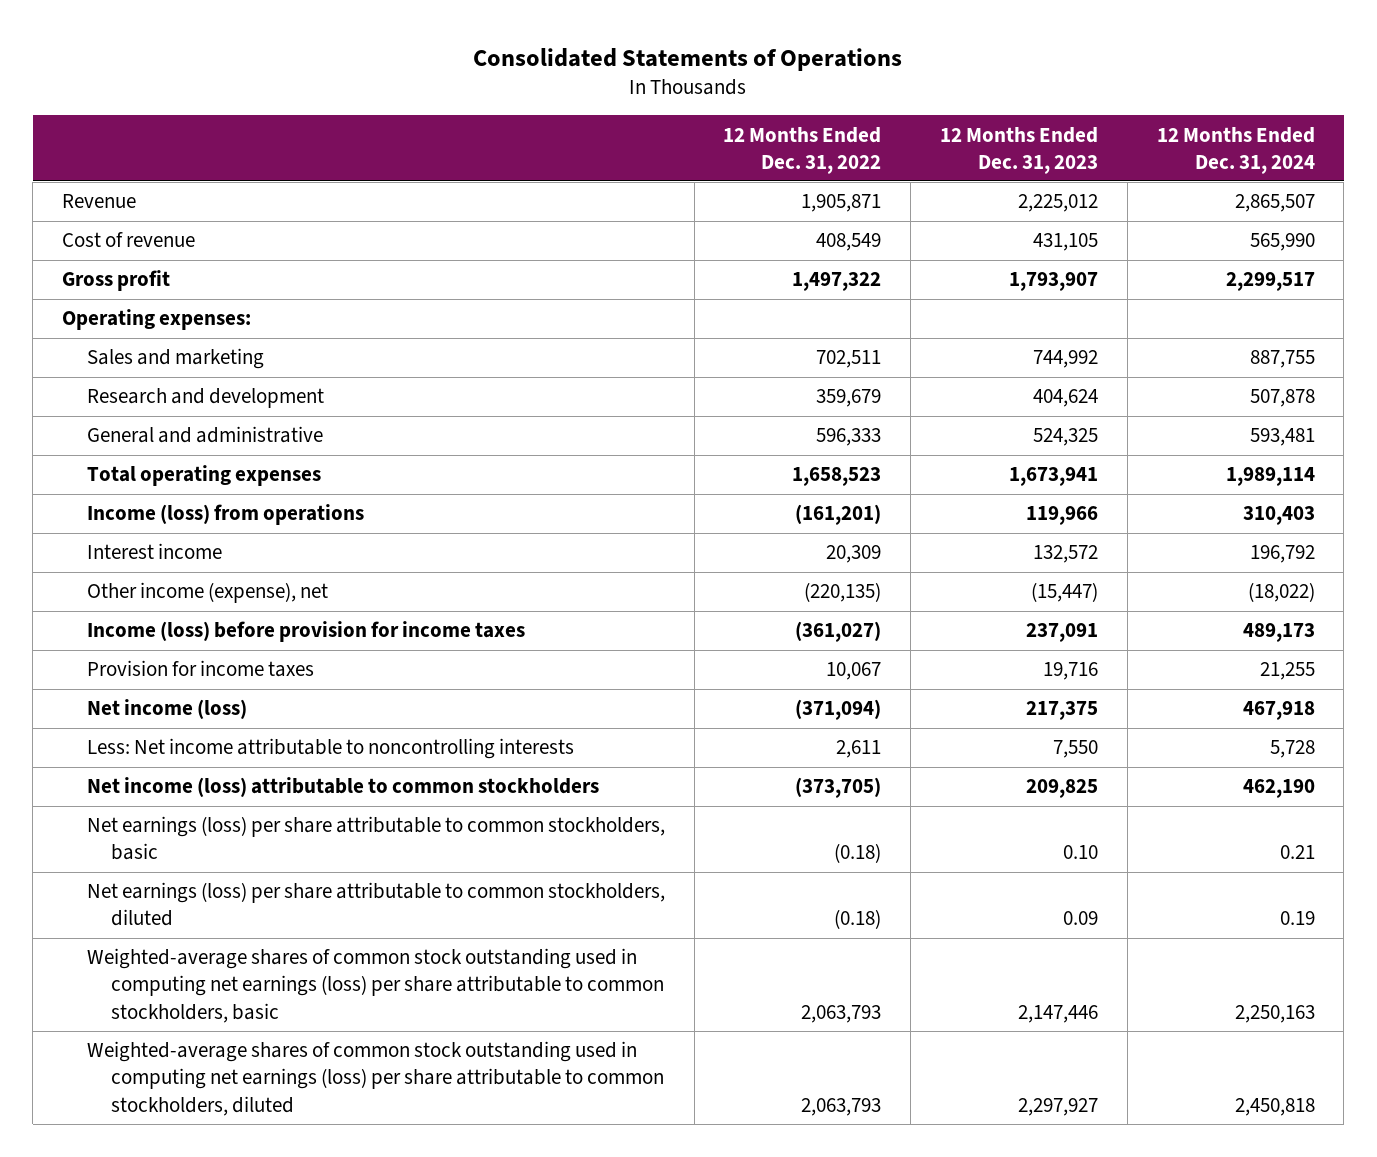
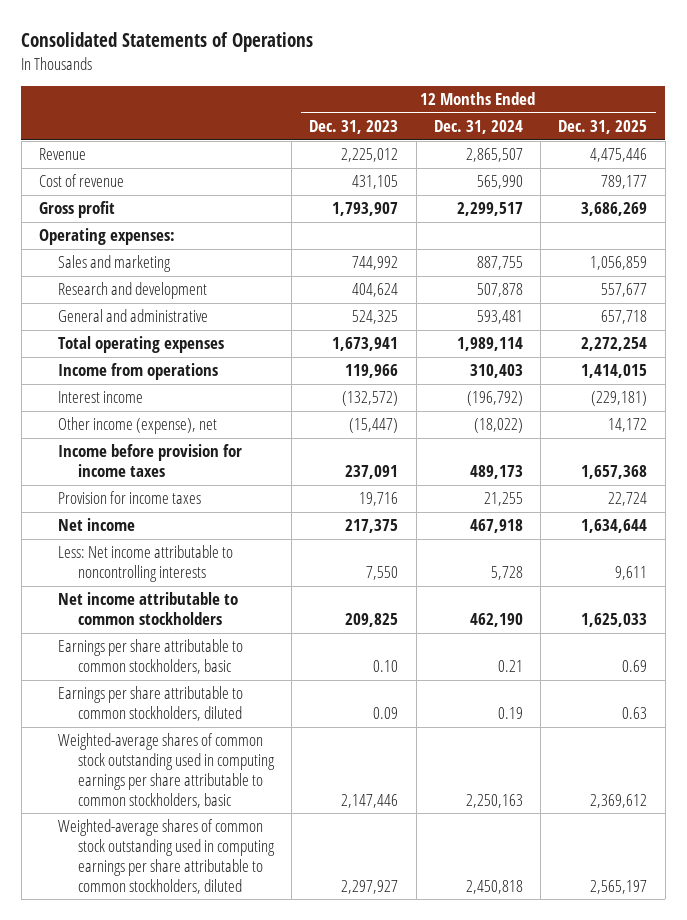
- | 12 Months Ended Dec. 31, 2022 | 12 Months Ended Dec. 31, 2023 | 12 Months Ended Dec. 31, 2024
+ | 12 Months Ended Dec. 31, 2023 | 12 Months Ended Dec. 31, 2024 | 12 Months Ended Dec. 31, 2025
- Income (loss) from operations | (161,201) | 119,966 | 310,403
- Interest income | 20,309 | 132,572 | 196,792
+ Income from operations | 119,966 | 310,403 | 1,414,015
+ Interest income | (132,572) | (196,792) | (229,181)
- Income (loss) before provision for income taxes | (361,027) | 237,091 | 489,173
+ Income before provision for income taxes | 237,091 | 489,173 | 1,657,368
- Net income (loss) | (371,094) | 217,375 | 467,918
+ Net income | 217,375 | 467,918 | 1,634,644
- Net income (loss) attributable to common stockholders | (373,705) | 209,825 | 462,190
- Net earnings (loss) per share attributable to common stockholders, basic | (0.18) | 0.10 | 0.21
- Net earnings (loss) per share attributable to common stockholders, diluted | (0.18) | 0.09 | 0.19
- Weighted-average shares of common stock outstanding used in computing net earnings (loss) per share attributable to common stockholders, basic | 2,063,793 | 2,147,446 | 2,250,163
- Weighted-average shares of common stock outstanding used in computing net earnings (loss) per share attributable to common stockholders, diluted | 2,063,793 | 2,297,927 | 2,450,818
+ Net income attributable to common stockholders | 209,825 | 462,190 | 1,625,033
+ Earnings per share attributable to common stockholders, basic | 0.10 | 0.21 | 0.69
+ Earnings per share attributable to common stockholders, diluted | 0.09 | 0.19 | 0.63
+ Weighted-average shares of common stock outstanding used in computing earnings per share attributable to common stockholders, basic | 2,147,446 | 2,250,163 | 2,369,612
+ Weighted-average shares of common stock outstanding used in computing earnings per share attributable to common stockholders, diluted | 2,297,927 | 2,450,818 | 2,565,197

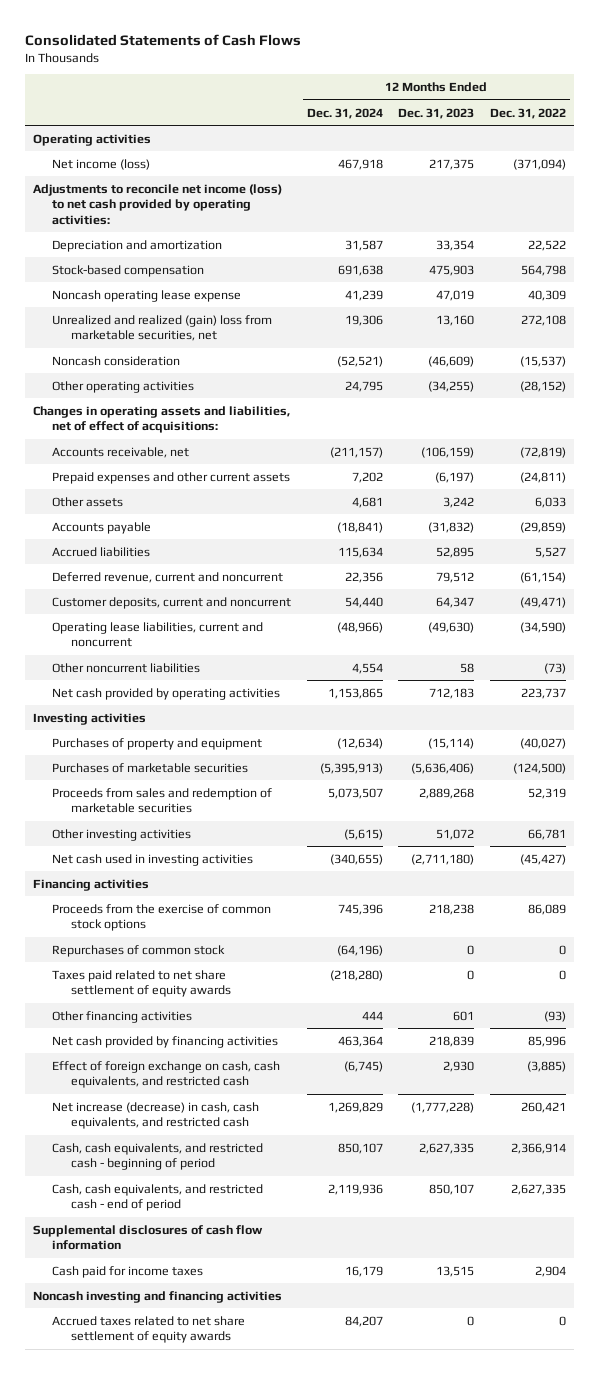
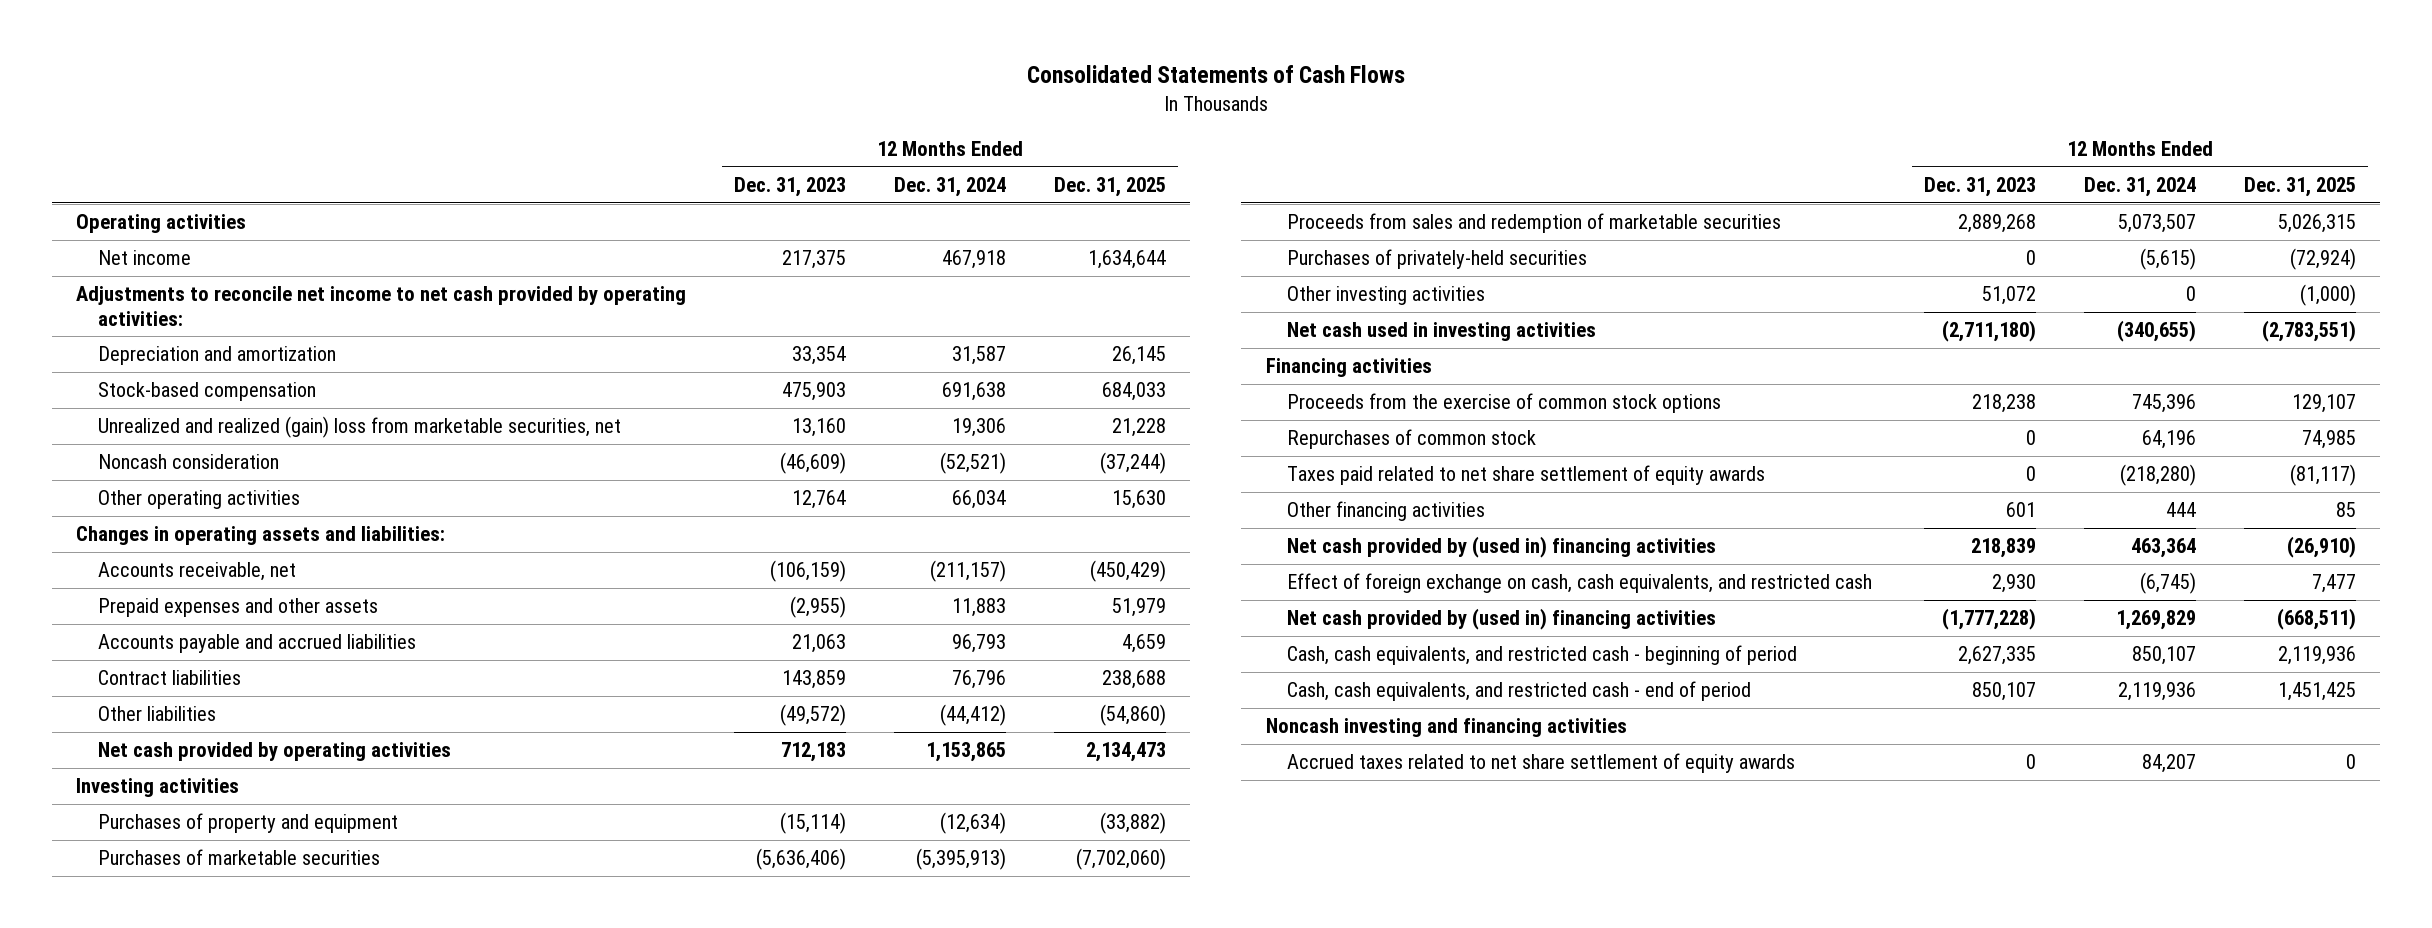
- | 12 Months Ended Dec. 31, 2024 | 12 Months Ended Dec. 31, 2023 | 12 Months Ended Dec. 31, 2022
+ | 12 Months Ended Dec. 31, 2023 | 12 Months Ended Dec. 31, 2024 | 12 Months Ended Dec. 31, 2025
- Net income (loss) | 467,918 | 217,375 | (371,094)
- Adjustments to reconcile net income (loss) to net cash provided by operating activities:
+ Net income | 217,375 | 467,918 | 1,634,644
+ Adjustments to reconcile net income to net cash provided by operating activities:
- Noncash operating lease expense | 41,239 | 47,019 | 40,309
- Other operating activities | 24,795 | (34,255) | (28,152)
- Changes in operating assets and liabilities, net of effect of acquisitions:
+ Other operating activities | 12,764 | 66,034 | 15,630
+ Changes in operating assets and liabilities:
- Prepaid expenses and other current assets | 7,202 | (6,197) | (24,811)
- Other assets | 4,681 | 3,242 | 6,033
- Accounts payable | (18,841) | (31,832) | (29,859)
- Accrued liabilities | 115,634 | 52,895 | 5,527
- Deferred revenue, current and noncurrent | 22,356 | 79,512 | (61,154)
- Customer deposits, current and noncurrent | 54,440 | 64,347 | (49,471)
- Operating lease liabilities, current and noncurrent | (48,966) | (49,630) | (34,590)
- Other noncurrent liabilities | 4,554 | 58 | (73)
+ Prepaid expenses and other assets | (2,955) | 11,883 | 51,979
+ Accounts payable and accrued liabilities | 21,063 | 96,793 | 4,659
+ Contract liabilities | 143,859 | 76,796 | 238,688
+ Other liabilities | (49,572) | (44,412) | (54,860)
- Other investing activities | (5,615) | 51,072 | 66,781
+ Purchases of privately-held securities | 0 | (5,615) | (72,924)
+ Other investing activities | 51,072 | 0 | (1,000)
- Repurchases of common stock | (64,196) | 0 | 0
+ Repurchases of common stock | 0 | 64,196 | 74,985
- Net cash provided by financing activities | 463,364 | 218,839 | 85,996
+ Net cash provided by (used in) financing activities | 218,839 | 463,364 | (26,910)
- Net increase (decrease) in cash, cash equivalents, and restricted cash | 1,269,829 | (1,777,228) | 260,421
+ Net cash provided by (used in) financing activities | (1,777,228) | 1,269,829 | (668,511)
- Supplemental disclosures of cash flow information
- Cash paid for income taxes | 16,179 | 13,515 | 2,904

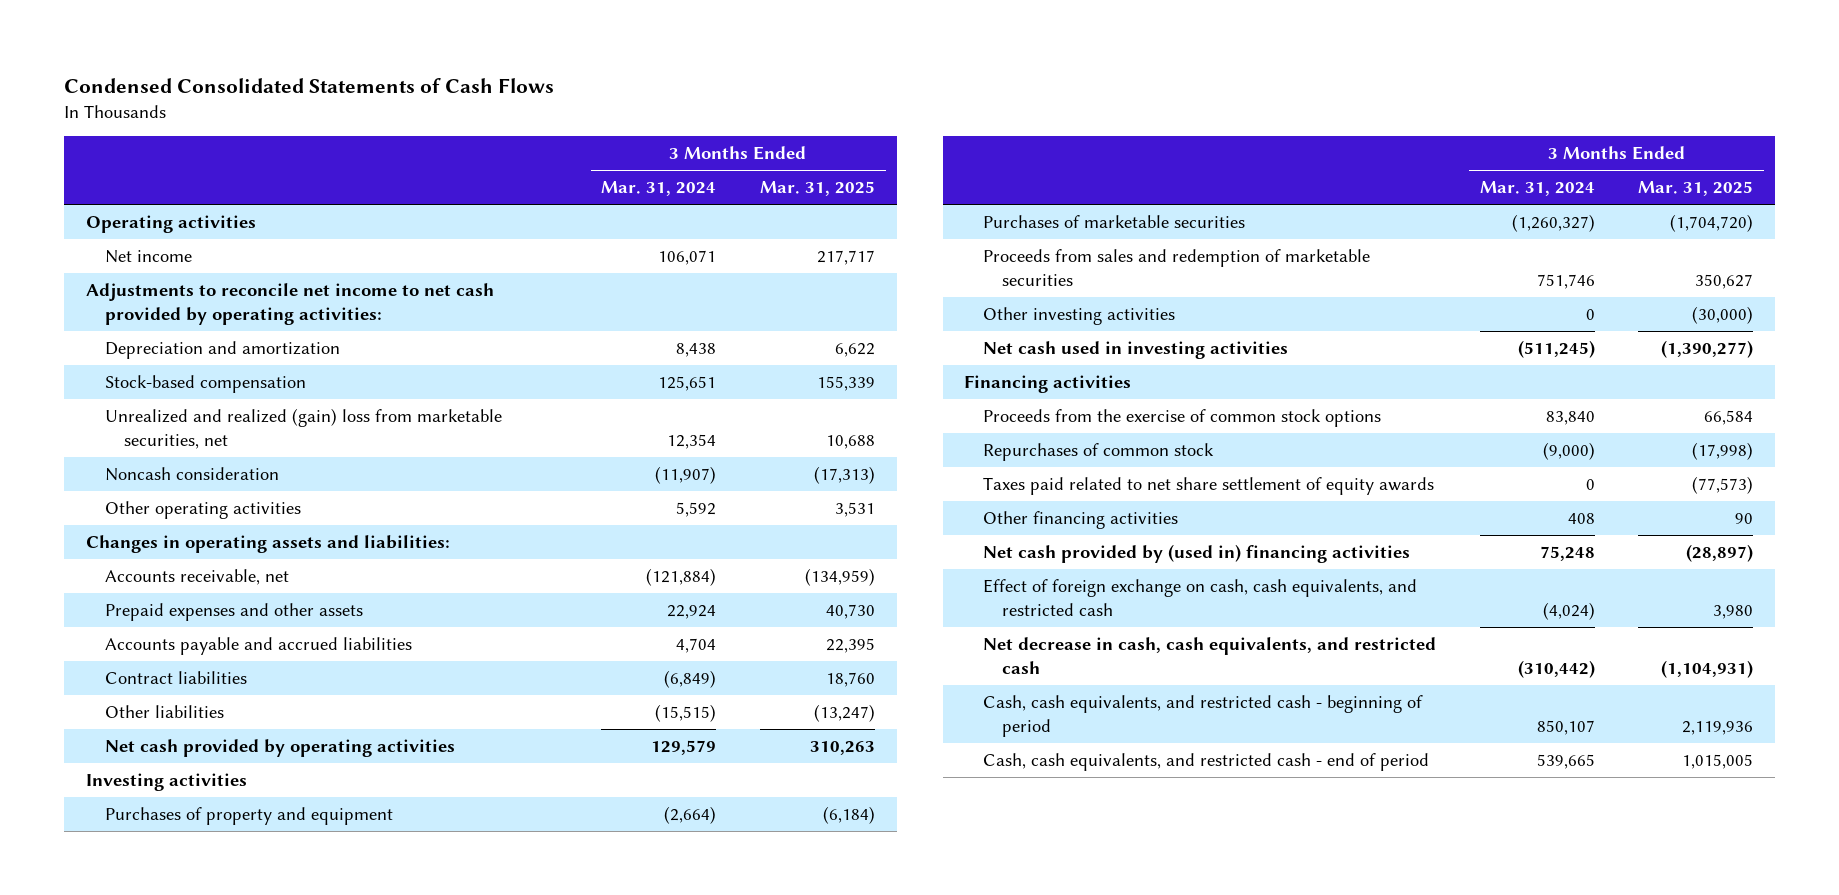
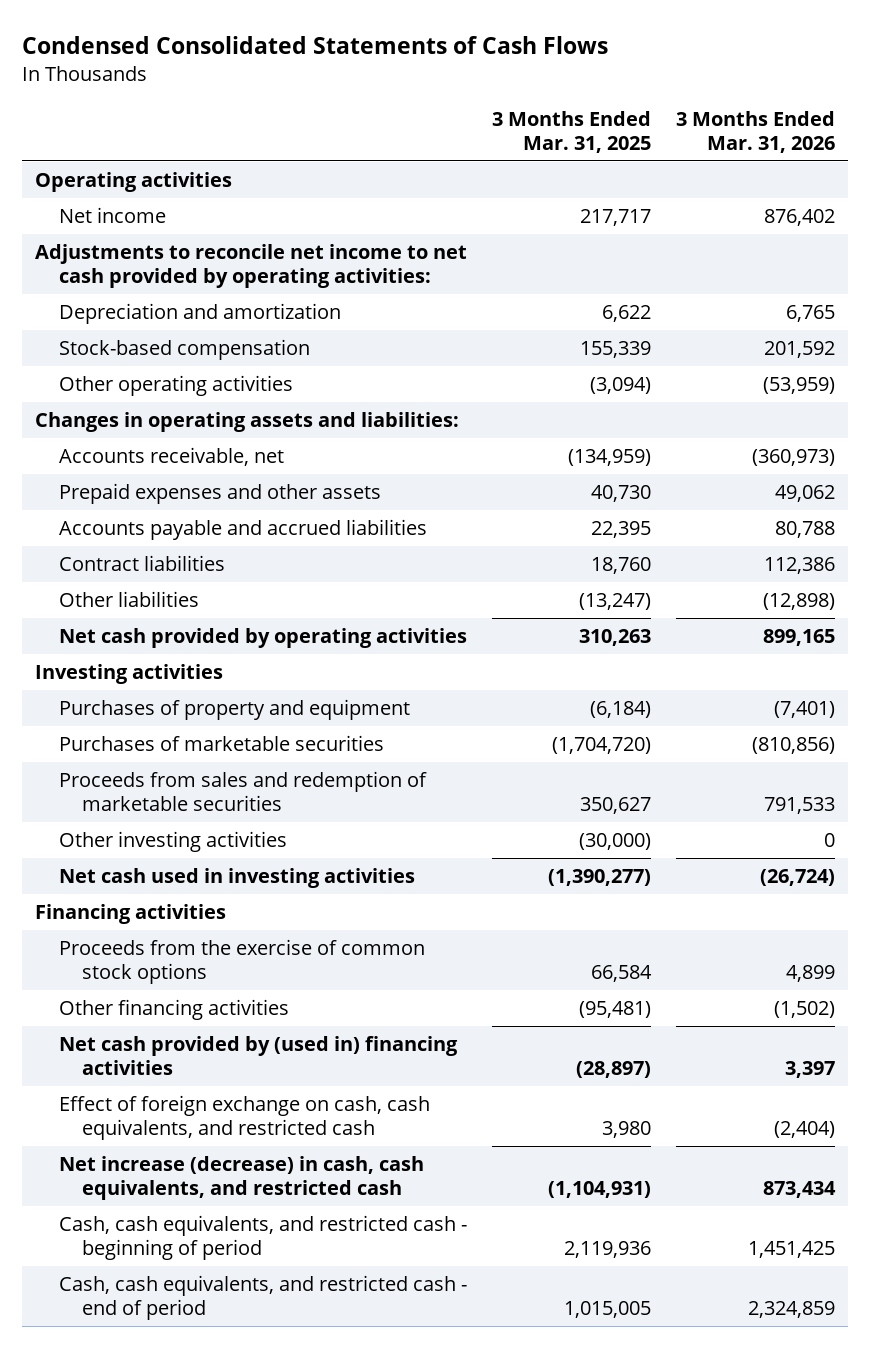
- | 3 Months Ended Mar. 31, 2024 | 3 Months Ended Mar. 31, 2025
+ | 3 Months Ended Mar. 31, 2025 | 3 Months Ended Mar. 31, 2026
- Unrealized and realized (gain) loss from marketable securities, net | 12,354 | 10,688
- Noncash consideration | (11,907) | (17,313)
- Other operating activities | 5,592 | 3,531
+ Other operating activities | (3,094) | (53,959)
- Repurchases of common stock | (9,000) | (17,998)
- Taxes paid related to net share settlement of equity awards | 0 | (77,573)
- Other financing activities | 408 | 90
+ Other financing activities | (95,481) | (1,502)
- Net decrease in cash, cash equivalents, and restricted cash | (310,442) | (1,104,931)
+ Net increase (decrease) in cash, cash equivalents, and restricted cash | (1,104,931) | 873,434

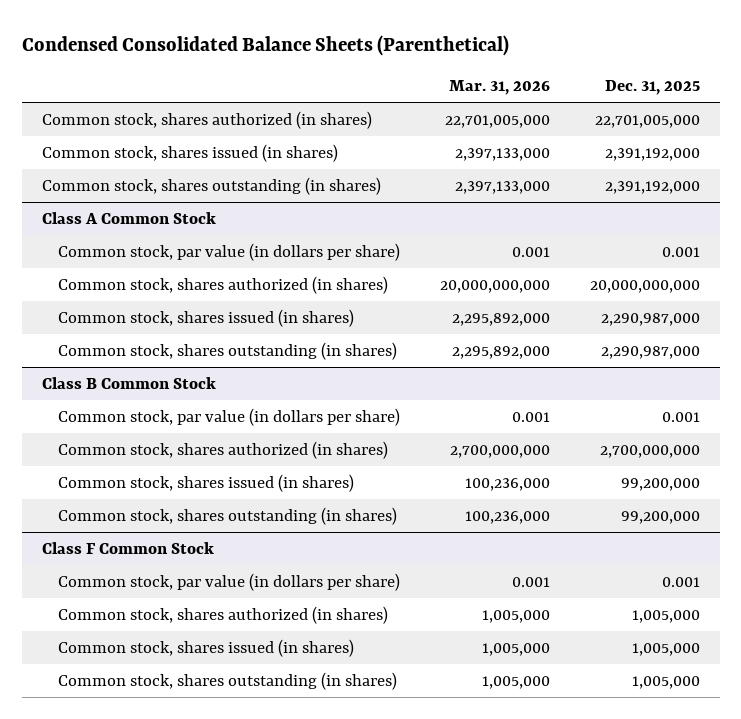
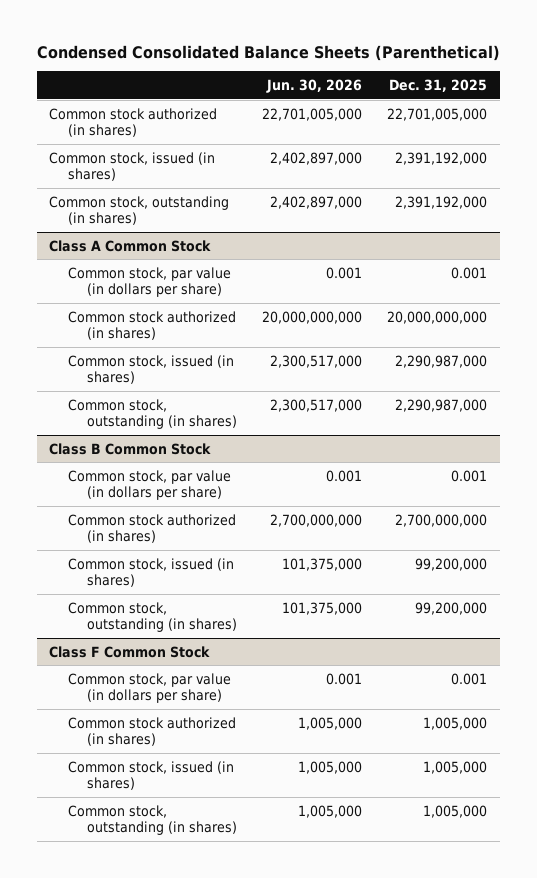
- | Mar. 31, 2026 | Dec. 31, 2025
+ | Jun. 30, 2026 | Dec. 31, 2025
- Common stock, shares authorized (in shares) | 22,701,005,000 | 22,701,005,000
- Common stock, shares issued (in shares) | 2,397,133,000 | 2,391,192,000
- Common stock, shares outstanding (in shares) | 2,397,133,000 | 2,391,192,000
+ Common stock authorized (in shares) | 22,701,005,000 | 22,701,005,000
+ Common stock, issued (in shares) | 2,402,897,000 | 2,391,192,000
+ Common stock, outstanding (in shares) | 2,402,897,000 | 2,391,192,000
@ Class A Common Stock
- Common stock, shares authorized (in shares) | 20,000,000,000 | 20,000,000,000
- Common stock, shares issued (in shares) | 2,295,892,000 | 2,290,987,000
- Common stock, shares outstanding (in shares) | 2,295,892,000 | 2,290,987,000
+ Common stock authorized (in shares) | 20,000,000,000 | 20,000,000,000
+ Common stock, issued (in shares) | 2,300,517,000 | 2,290,987,000
+ Common stock, outstanding (in shares) | 2,300,517,000 | 2,290,987,000
@ Class B Common Stock
- Common stock, shares authorized (in shares) | 2,700,000,000 | 2,700,000,000
- Common stock, shares issued (in shares) | 100,236,000 | 99,200,000
- Common stock, shares outstanding (in shares) | 100,236,000 | 99,200,000
+ Common stock authorized (in shares) | 2,700,000,000 | 2,700,000,000
+ Common stock, issued (in shares) | 101,375,000 | 99,200,000
+ Common stock, outstanding (in shares) | 101,375,000 | 99,200,000
@ Class F Common Stock
- Common stock, shares authorized (in shares) | 1,005,000 | 1,005,000
- Common stock, shares issued (in shares) | 1,005,000 | 1,005,000
- Common stock, shares outstanding (in shares) | 1,005,000 | 1,005,000
+ Common stock authorized (in shares) | 1,005,000 | 1,005,000
+ Common stock, issued (in shares) | 1,005,000 | 1,005,000
+ Common stock, outstanding (in shares) | 1,005,000 | 1,005,000

